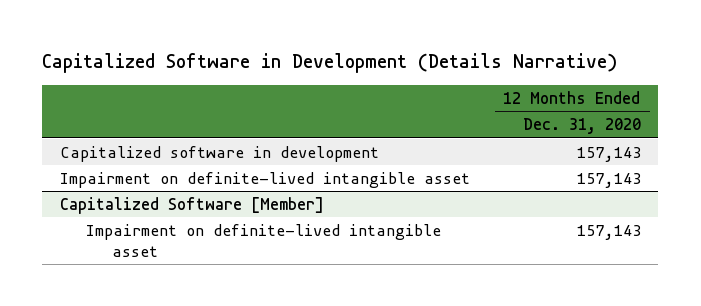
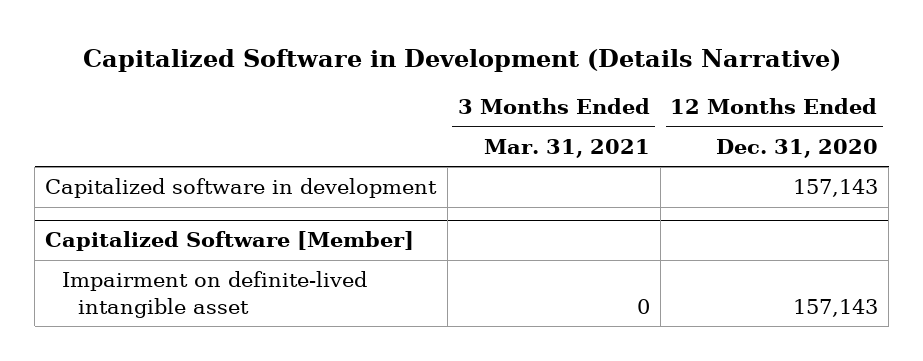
- | 12 Months Ended Dec. 31, 2020
+ | 3 Months Ended Mar. 31, 2021 | 12 Months Ended Dec. 31, 2020
- Impairment on definite-lived intangible asset | 157,143

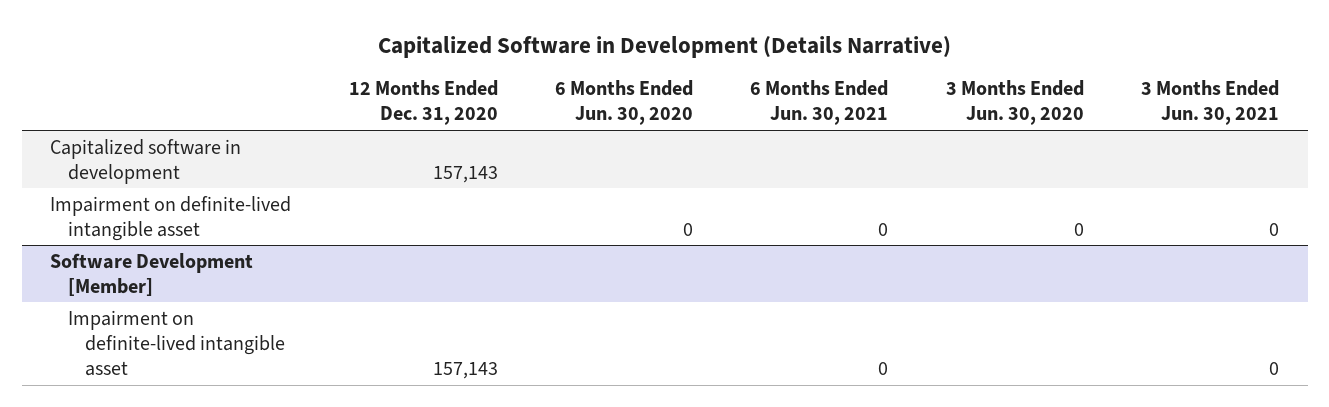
- | 3 Months Ended Mar. 31, 2021 | 12 Months Ended Dec. 31, 2020
+ | 12 Months Ended Dec. 31, 2020 | 6 Months Ended Jun. 30, 2020 | 6 Months Ended Jun. 30, 2021 | 3 Months Ended Jun. 30, 2020 | 3 Months Ended Jun. 30, 2021
- Capitalized Software [Member]
+ Impairment on definite-lived intangible asset | | 0 | 0 | 0 | 0
+ Software Development [Member]

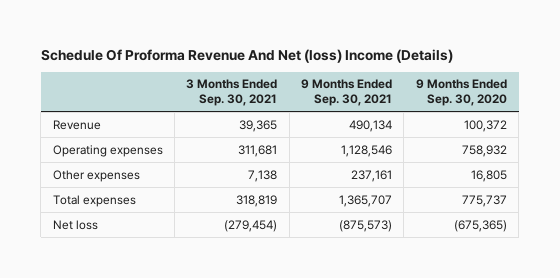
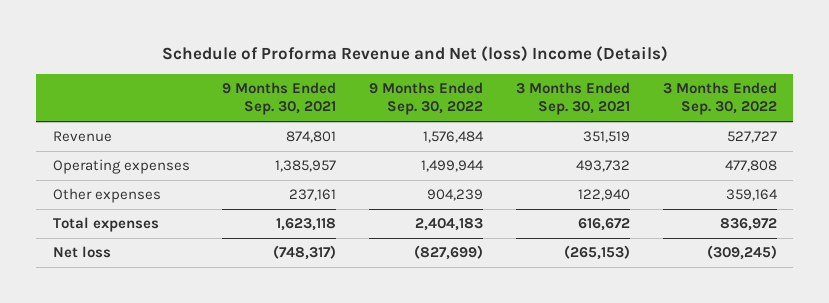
- Schedule Of Proforma Revenue And Net (loss) Income (Details)
+ Schedule of Proforma Revenue and Net (loss) Income (Details)
- | 3 Months Ended Sep. 30, 2021 | 9 Months Ended Sep. 30, 2021 | 9 Months Ended Sep. 30, 2020
+ | 9 Months Ended Sep. 30, 2021 | 9 Months Ended Sep. 30, 2022 | 3 Months Ended Sep. 30, 2021 | 3 Months Ended Sep. 30, 2022
- Revenue | 39,365 | 490,134 | 100,372
- Operating expenses | 311,681 | 1,128,546 | 758,932
- Other expenses | 7,138 | 237,161 | 16,805
- Total expenses | 318,819 | 1,365,707 | 775,737
- Net loss | (279,454) | (875,573) | (675,365)
+ Revenue | 874,801 | 1,576,484 | 351,519 | 527,727
+ Operating expenses | 1,385,957 | 1,499,944 | 493,732 | 477,808
+ Other expenses | 237,161 | 904,239 | 122,940 | 359,164
+ Total expenses | 1,623,118 | 2,404,183 | 616,672 | 836,972
+ Net loss | (748,317) | (827,699) | (265,153) | (309,245)

